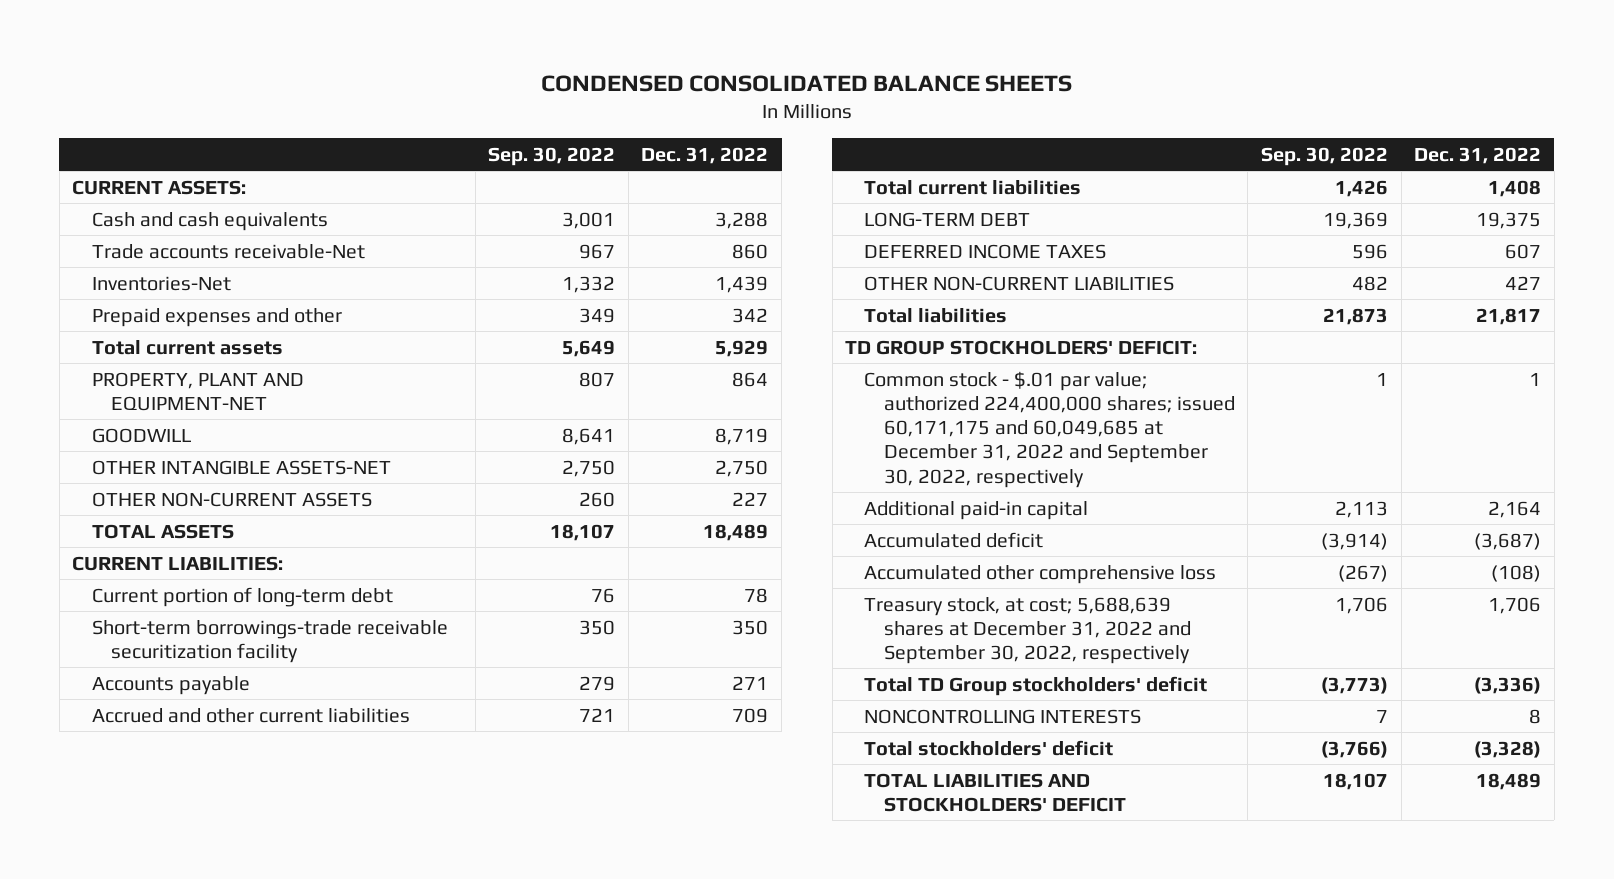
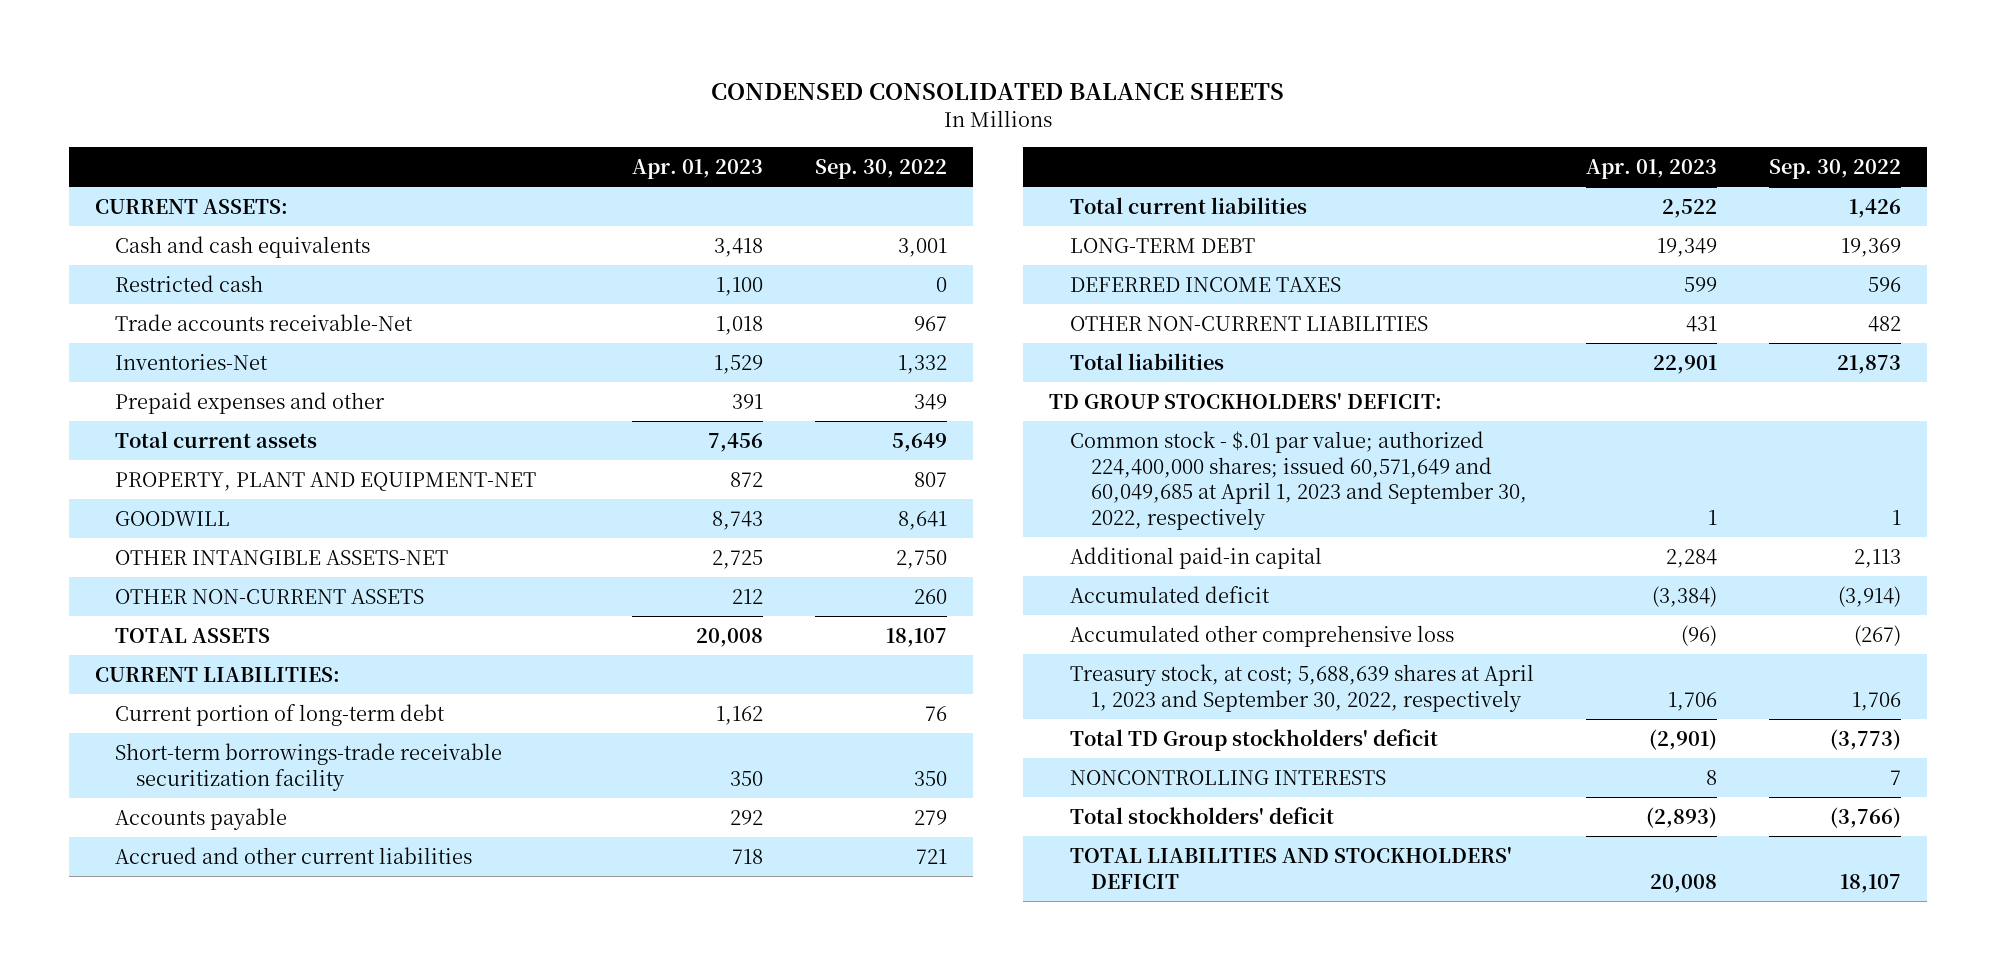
- | Sep. 30, 2022 | Dec. 31, 2022
+ | Apr. 01, 2023 | Sep. 30, 2022
+ Restricted cash | 1,100 | 0
- Common stock - $.01 par value; authorized 224,400,000 shares; issued 60,171,175 and 60,049,685 at December 31, 2022 and September 30, 2022, respectively | 1 | 1
+ Common stock - $.01 par value; authorized 224,400,000 shares; issued 60,571,649 and 60,049,685 at April 1, 2023 and September 30, 2022, respectively | 1 | 1
- Treasury stock, at cost; 5,688,639 shares at December 31, 2022 and September 30, 2022, respectively | 1,706 | 1,706
+ Treasury stock, at cost; 5,688,639 shares at April 1, 2023 and September 30, 2022, respectively | 1,706 | 1,706

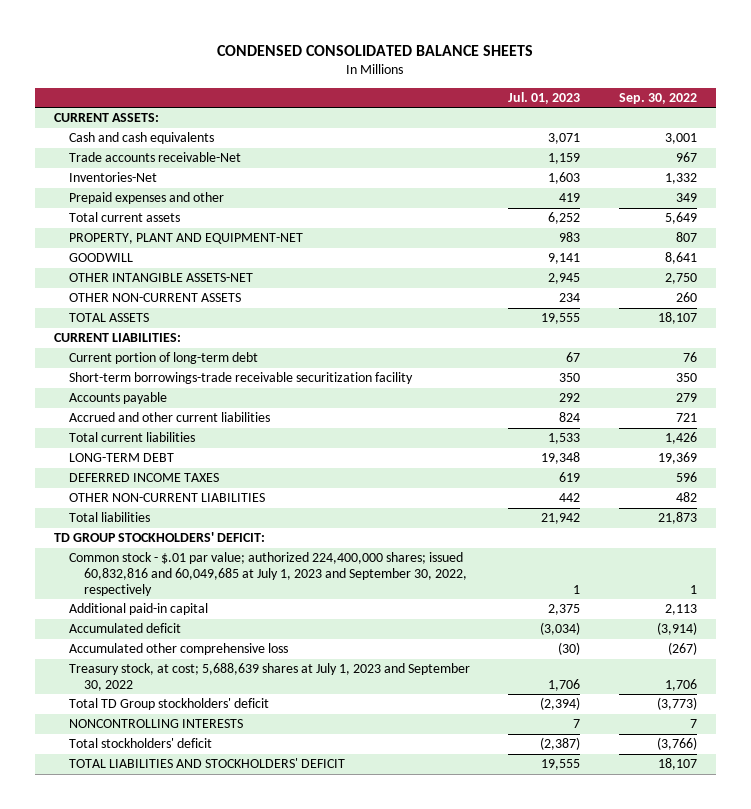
- | Apr. 01, 2023 | Sep. 30, 2022
+ | Jul. 01, 2023 | Sep. 30, 2022
- Restricted cash | 1,100 | 0
- Common stock - $.01 par value; authorized 224,400,000 shares; issued 60,571,649 and 60,049,685 at April 1, 2023 and September 30, 2022, respectively | 1 | 1
+ Common stock - $.01 par value; authorized 224,400,000 shares; issued 60,832,816 and 60,049,685 at July 1, 2023 and September 30, 2022, respectively | 1 | 1
- Treasury stock, at cost; 5,688,639 shares at April 1, 2023 and September 30, 2022, respectively | 1,706 | 1,706
+ Treasury stock, at cost; 5,688,639 shares at July 1, 2023 and September 30, 2022 | 1,706 | 1,706

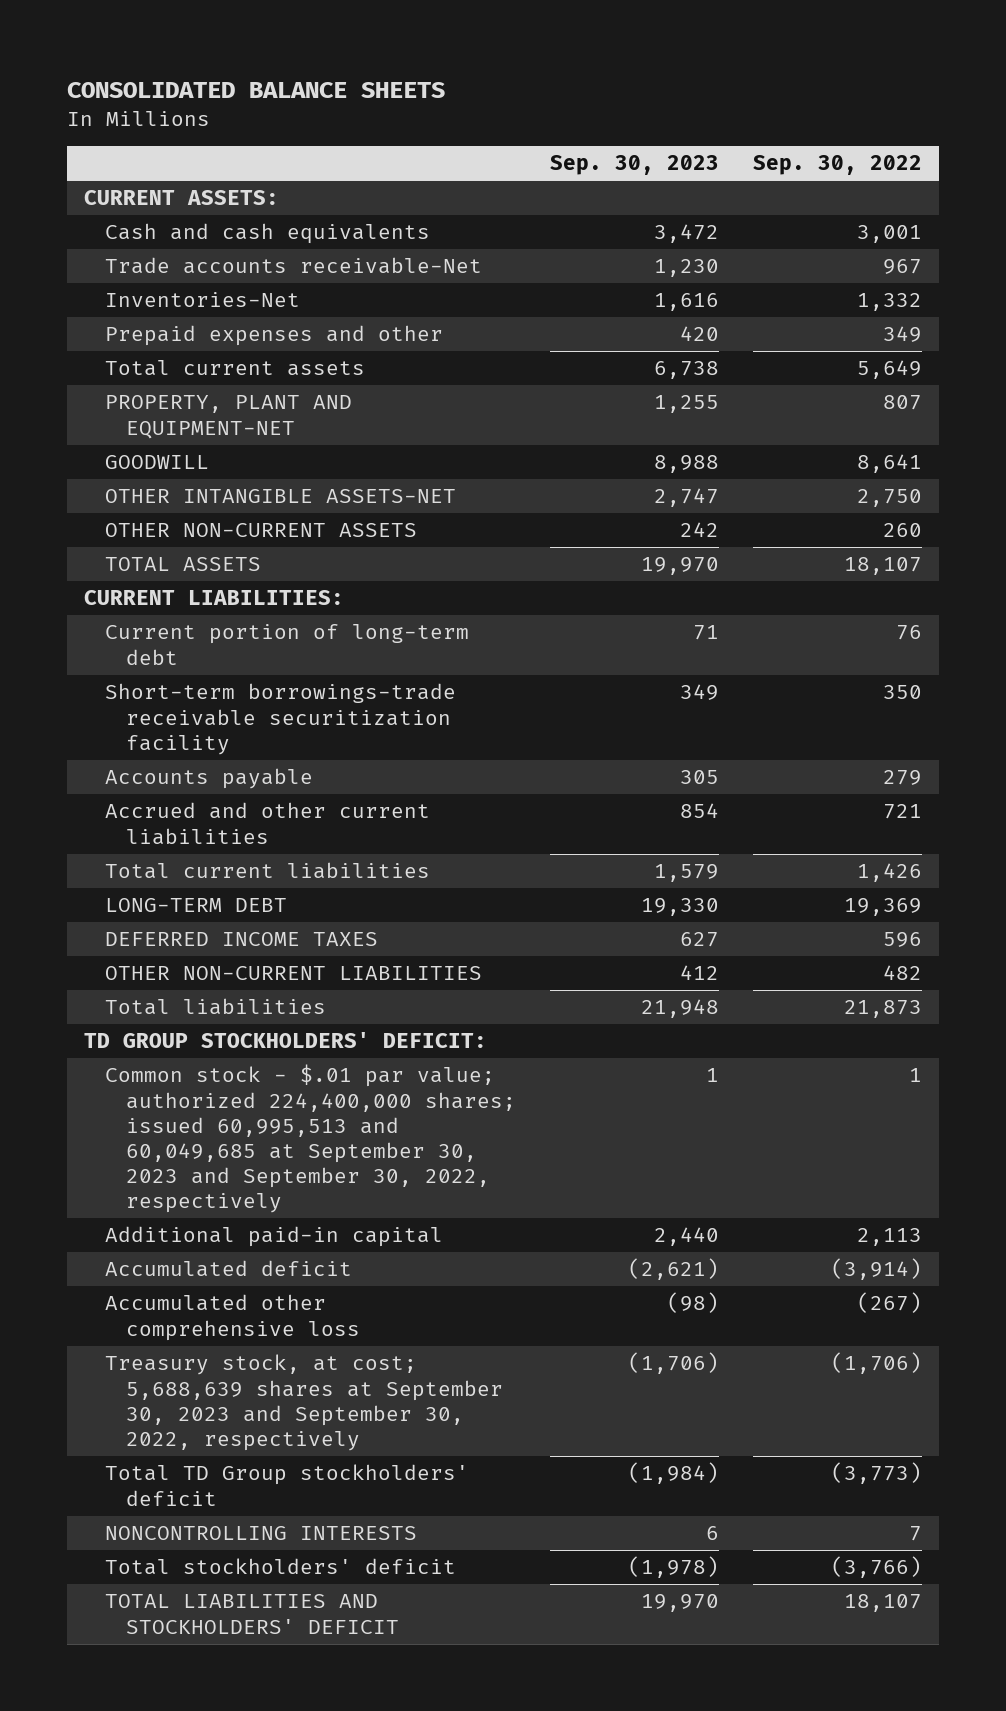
- CONDENSED CONSOLIDATED BALANCE SHEETS
+ CONSOLIDATED BALANCE SHEETS
- | Jul. 01, 2023 | Sep. 30, 2022
+ | Sep. 30, 2023 | Sep. 30, 2022
- Common stock - $.01 par value; authorized 224,400,000 shares; issued 60,832,816 and 60,049,685 at July 1, 2023 and September 30, 2022, respectively | 1 | 1
+ Common stock - $.01 par value; authorized 224,400,000 shares; issued 60,995,513 and 60,049,685 at September 30, 2023 and September 30, 2022, respectively | 1 | 1
- Treasury stock, at cost; 5,688,639 shares at July 1, 2023 and September 30, 2022 | 1,706 | 1,706
+ Treasury stock, at cost; 5,688,639 shares at September 30, 2023 and September 30, 2022, respectively | (1,706) | (1,706)

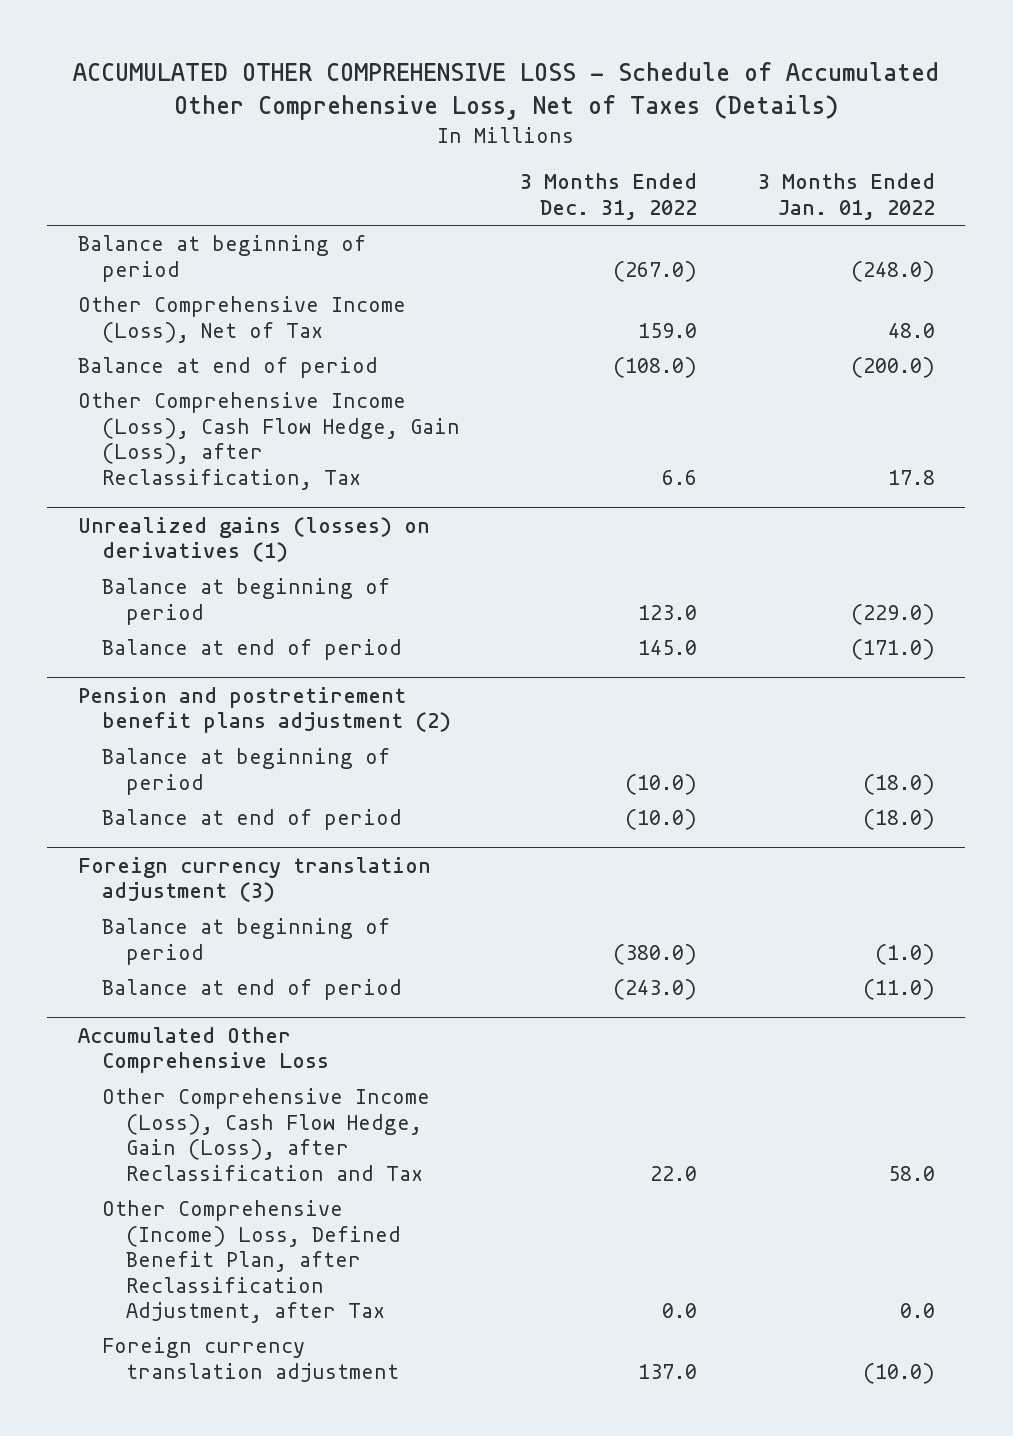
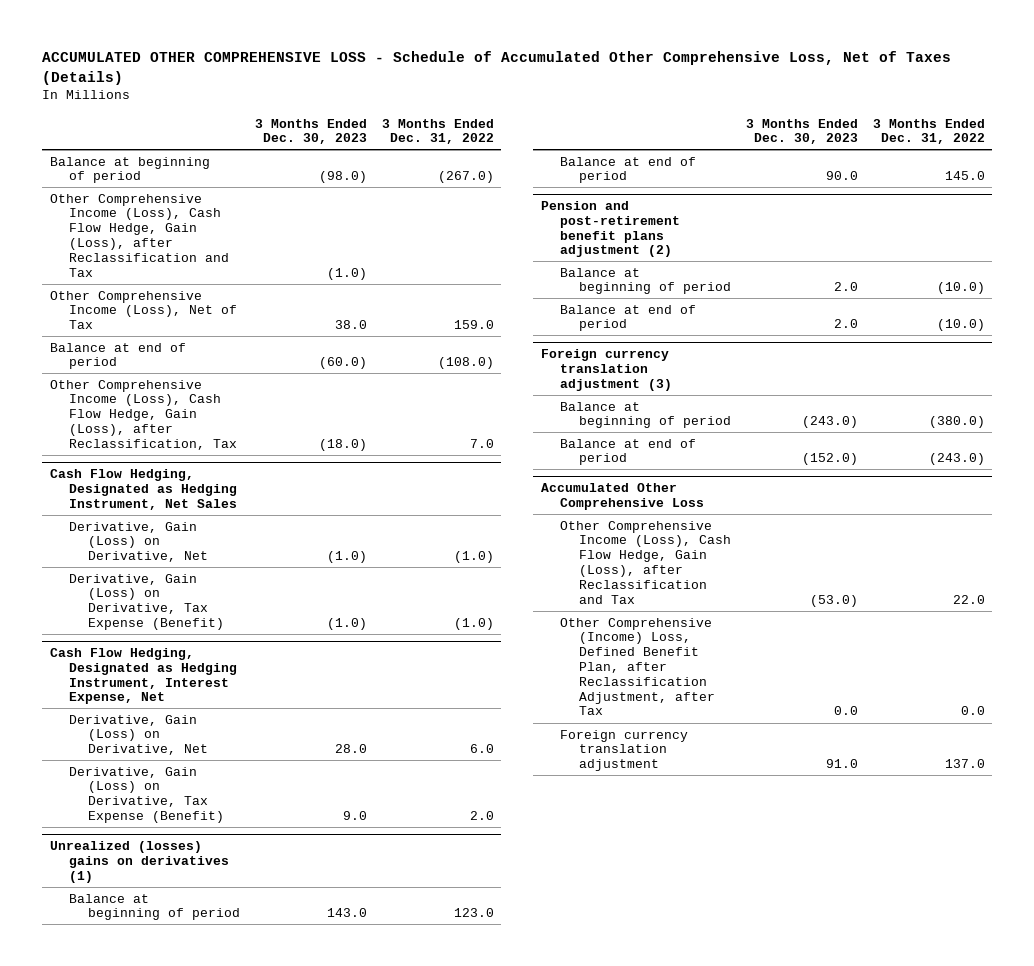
- | 3 Months Ended Dec. 31, 2022 | 3 Months Ended Jan. 01, 2022
+ | 3 Months Ended Dec. 30, 2023 | 3 Months Ended Dec. 31, 2022
+ Other Comprehensive Income (Loss), Cash Flow Hedge, Gain (Loss), after Reclassification and Tax | (1.0) |
- Other Comprehensive Income (Loss), Cash Flow Hedge, Gain (Loss), after Reclassification, Tax | 6.6 | 17.8
- Unrealized gains (losses) on derivatives (1)
+ Other Comprehensive Income (Loss), Cash Flow Hedge, Gain (Loss), after Reclassification, Tax | (18.0) | 7.0
+ Cash Flow Hedging, Designated as Hedging Instrument, Net Sales
+ Derivative, Gain (Loss) on Derivative, Net | (1.0) | (1.0)
+ Derivative, Gain (Loss) on Derivative, Tax Expense (Benefit) | (1.0) | (1.0)
+ Cash Flow Hedging, Designated as Hedging Instrument, Interest Expense, Net
+ Derivative, Gain (Loss) on Derivative, Net | 28.0 | 6.0
+ Derivative, Gain (Loss) on Derivative, Tax Expense (Benefit) | 9.0 | 2.0
+ Unrealized (losses) gains on derivatives (1)
- Pension and postretirement benefit plans adjustment (2)
+ Pension and post-retirement benefit plans adjustment (2)

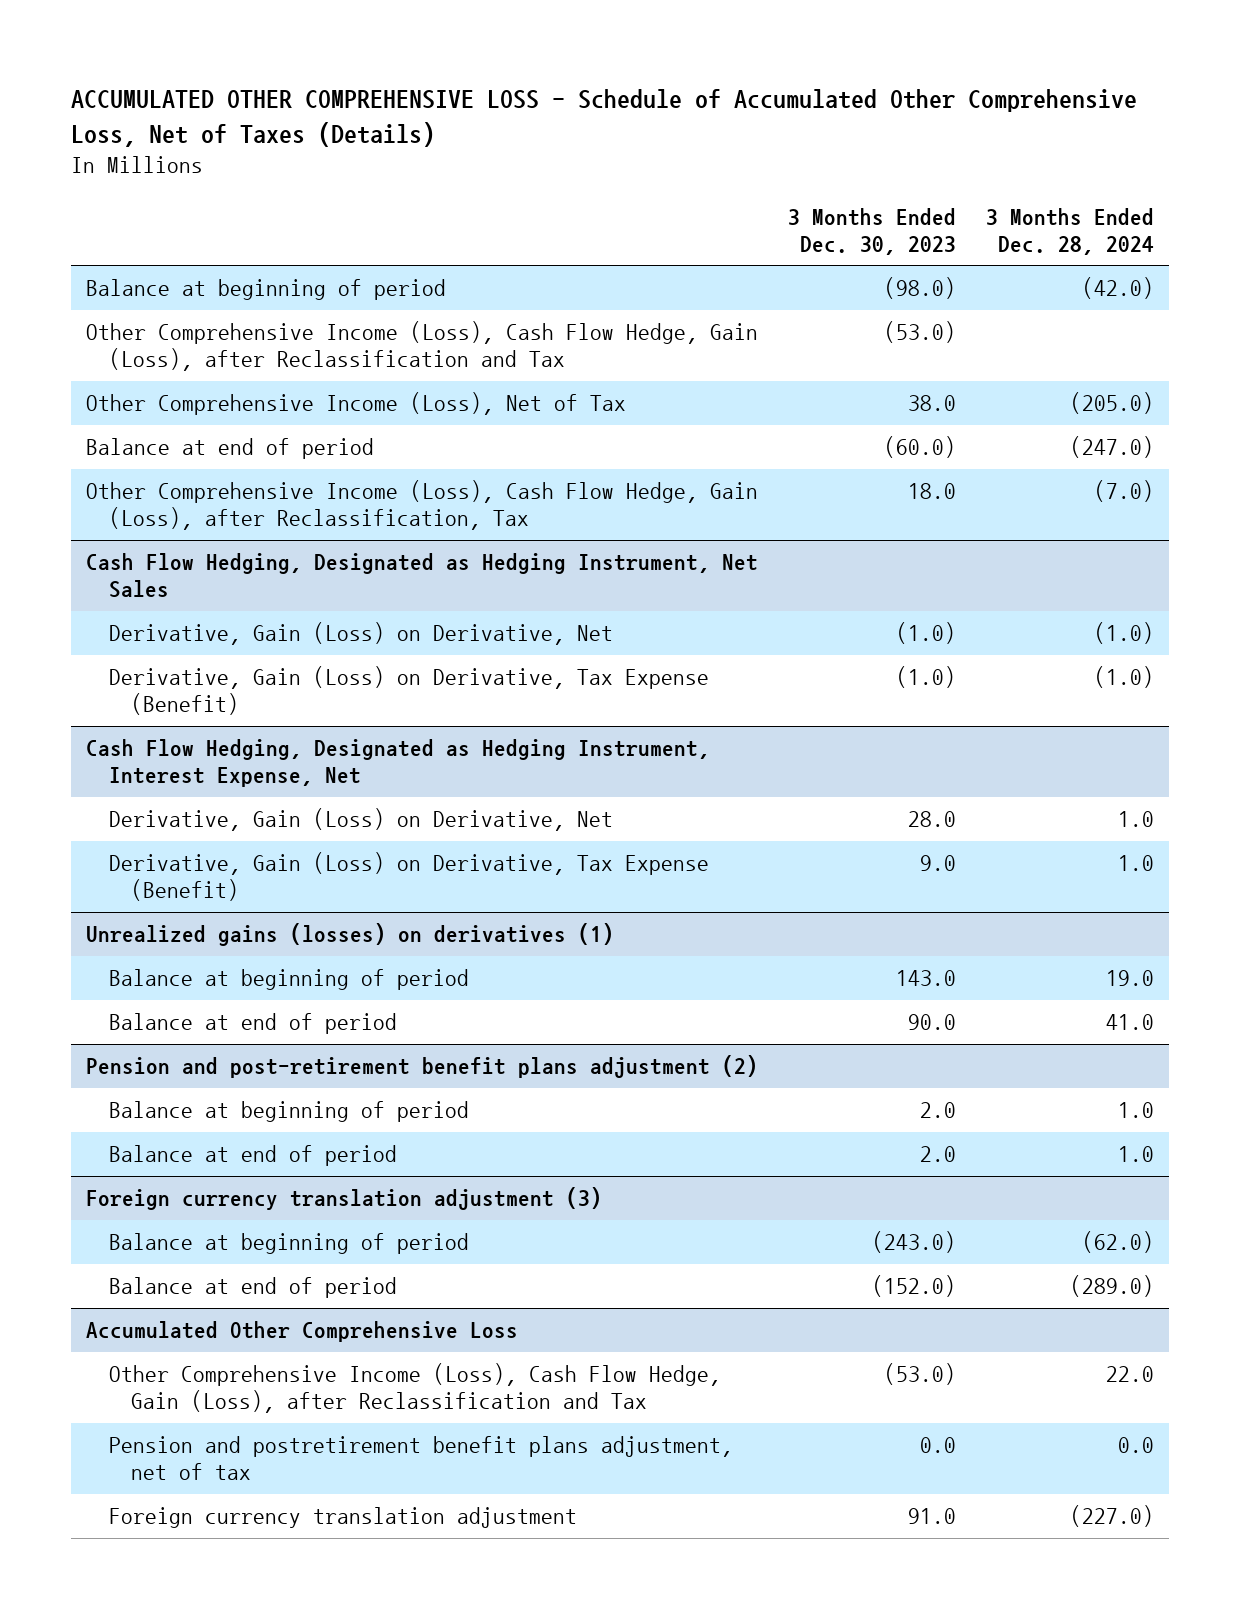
- | 3 Months Ended Dec. 30, 2023 | 3 Months Ended Dec. 31, 2022
+ | 3 Months Ended Dec. 30, 2023 | 3 Months Ended Dec. 28, 2024
- Other Comprehensive Income (Loss), Cash Flow Hedge, Gain (Loss), after Reclassification and Tax | (1.0) |
+ Other Comprehensive Income (Loss), Cash Flow Hedge, Gain (Loss), after Reclassification and Tax | (53.0) |
- Other Comprehensive Income (Loss), Cash Flow Hedge, Gain (Loss), after Reclassification, Tax | (18.0) | 7.0
+ Other Comprehensive Income (Loss), Cash Flow Hedge, Gain (Loss), after Reclassification, Tax | 18.0 | (7.0)
- Unrealized (losses) gains on derivatives (1)
+ Unrealized gains (losses) on derivatives (1)
@ Accumulated Other Comprehensive Loss
- Other Comprehensive (Income) Loss, Defined Benefit Plan, after Reclassification Adjustment, after Tax | 0.0 | 0.0
+ Pension and postretirement benefit plans adjustment, net of tax | 0.0 | 0.0

